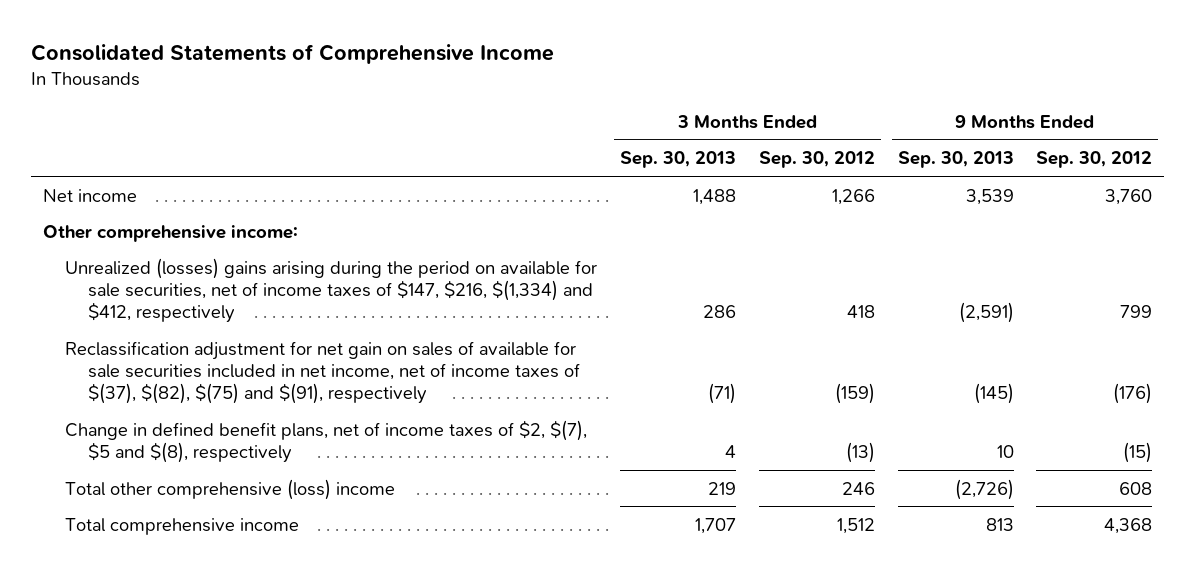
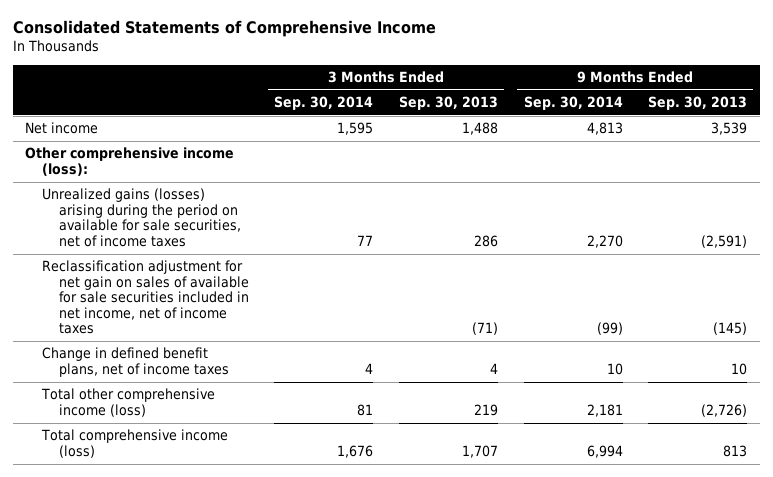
- | 3 Months Ended Sep. 30, 2013 | 3 Months Ended Sep. 30, 2012 | 9 Months Ended Sep. 30, 2013 | 9 Months Ended Sep. 30, 2012
+ | 3 Months Ended Sep. 30, 2014 | 3 Months Ended Sep. 30, 2013 | 9 Months Ended Sep. 30, 2014 | 9 Months Ended Sep. 30, 2013
- Other comprehensive income:
- Unrealized (losses) gains arising during the period on available for sale securities, net of income taxes of $147, $216, $(1,334) and $412, respectively | 286 | 418 | (2,591) | 799
- Reclassification adjustment for net gain on sales of available for sale securities included in net income, net of income taxes of $(37), $(82), $(75) and $(91), respectively | (71) | (159) | (145) | (176)
- Change in defined benefit plans, net of income taxes of $2, $(7), $5 and $(8), respectively | 4 | (13) | 10 | (15)
- Total other comprehensive (loss) income | 219 | 246 | (2,726) | 608
- Total comprehensive income | 1,707 | 1,512 | 813 | 4,368
+ Other comprehensive income (loss):
+ Unrealized gains (losses) arising during the period on available for sale securities, net of income taxes | 77 | 286 | 2,270 | (2,591)
+ Reclassification adjustment for net gain on sales of available for sale securities included in net income, net of income taxes | | (71) | (99) | (145)
+ Change in defined benefit plans, net of income taxes | 4 | 4 | 10 | 10
+ Total other comprehensive income (loss) | 81 | 219 | 2,181 | (2,726)
+ Total comprehensive income (loss) | 1,676 | 1,707 | 6,994 | 813

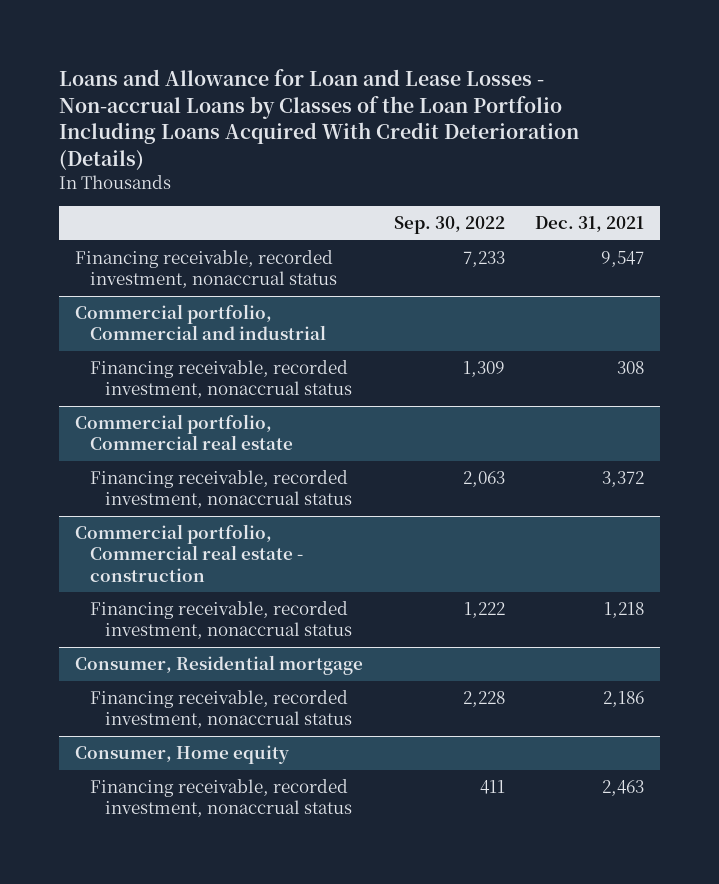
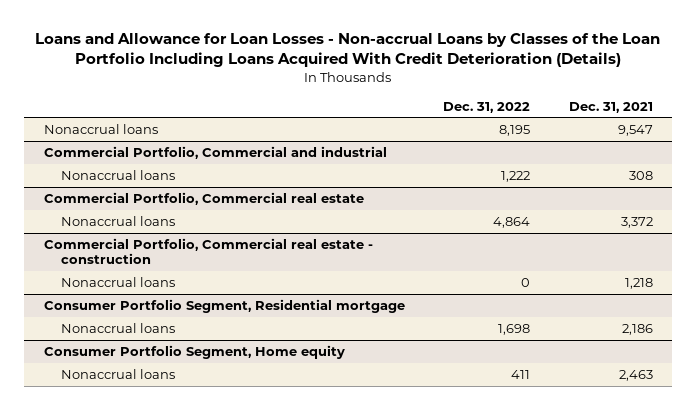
- Loans and Allowance for Loan and Lease Losses - Non-accrual Loans by Classes of the Loan Portfolio Including Loans Acquired With Credit Deterioration (Details)
+ Loans and Allowance for Loan Losses - Non-accrual Loans by Classes of the Loan Portfolio Including Loans Acquired With Credit Deterioration (Details)
- | Sep. 30, 2022 | Dec. 31, 2021
+ | Dec. 31, 2022 | Dec. 31, 2021
- Financing receivable, recorded investment, nonaccrual status | 7,233 | 9,547
- Commercial portfolio, Commercial and industrial
- Financing receivable, recorded investment, nonaccrual status | 1,309 | 308
- Commercial portfolio, Commercial real estate
- Financing receivable, recorded investment, nonaccrual status | 2,063 | 3,372
- Commercial portfolio, Commercial real estate - construction
- Financing receivable, recorded investment, nonaccrual status | 1,222 | 1,218
- Consumer, Residential mortgage
- Financing receivable, recorded investment, nonaccrual status | 2,228 | 2,186
- Consumer, Home equity
- Financing receivable, recorded investment, nonaccrual status | 411 | 2,463
+ Nonaccrual loans | 8,195 | 9,547
+ Commercial Portfolio, Commercial and industrial
+ Nonaccrual loans | 1,222 | 308
+ Commercial Portfolio, Commercial real estate
+ Nonaccrual loans | 4,864 | 3,372
+ Commercial Portfolio, Commercial real estate - construction
+ Nonaccrual loans | 0 | 1,218
+ Consumer Portfolio Segment, Residential mortgage
+ Nonaccrual loans | 1,698 | 2,186
+ Consumer Portfolio Segment, Home equity
+ Nonaccrual loans | 411 | 2,463

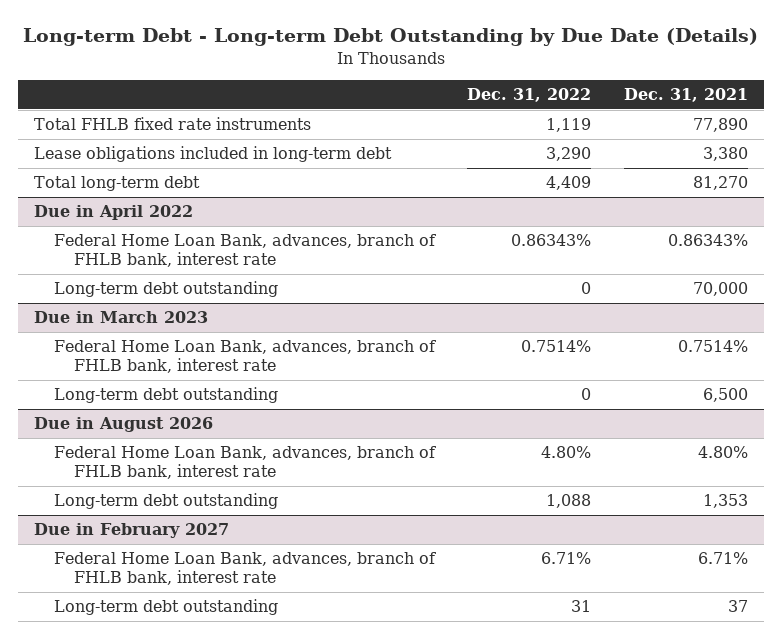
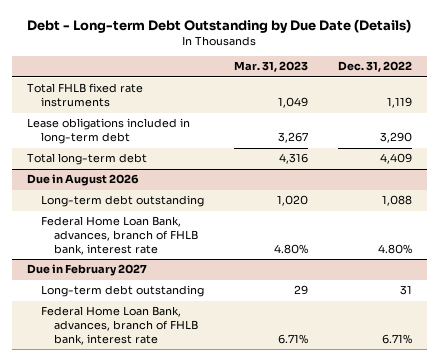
- Long-term Debt - Long-term Debt Outstanding by Due Date (Details)
+ Debt - Long-term Debt Outstanding by Due Date (Details)
- | Dec. 31, 2022 | Dec. 31, 2021
+ | Mar. 31, 2023 | Dec. 31, 2022
- Due in April 2022
- Federal Home Loan Bank, advances, branch of FHLB bank, interest rate | 0.86343% | 0.86343%
- Long-term debt outstanding | 0 | 70,000
- Due in March 2023
- Federal Home Loan Bank, advances, branch of FHLB bank, interest rate | 0.7514% | 0.7514%
- Long-term debt outstanding | 0 | 6,500
@ Due in August 2026
moved down: Federal Home Loan Bank, advances, branch of FHLB bank, interest rate | 4.80% | 4.80%
@ Due in February 2027
moved down: Federal Home Loan Bank, advances, branch of FHLB bank, interest rate | 6.71% | 6.71%

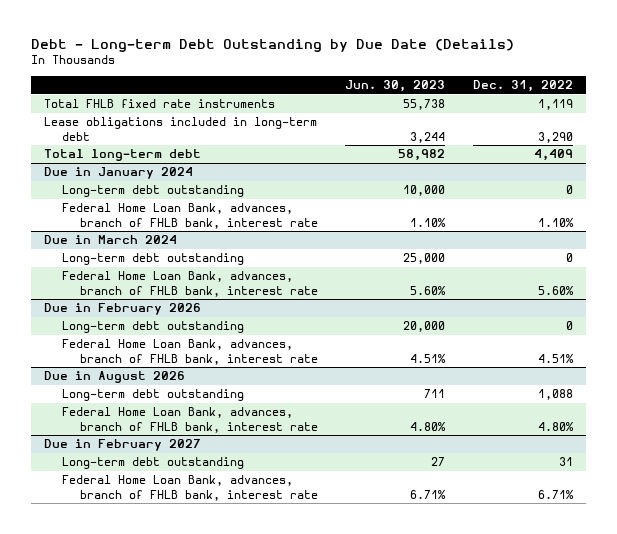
- | Mar. 31, 2023 | Dec. 31, 2022
+ | Jun. 30, 2023 | Dec. 31, 2022
+ Due in January 2024
+ Long-term debt outstanding | 10,000 | 0
+ Federal Home Loan Bank, advances, branch of FHLB bank, interest rate | 1.10% | 1.10%
+ Due in March 2024
+ Long-term debt outstanding | 25,000 | 0
+ Federal Home Loan Bank, advances, branch of FHLB bank, interest rate | 5.60% | 5.60%
+ Due in February 2026
+ Long-term debt outstanding | 20,000 | 0
+ Federal Home Loan Bank, advances, branch of FHLB bank, interest rate | 4.51% | 4.51%

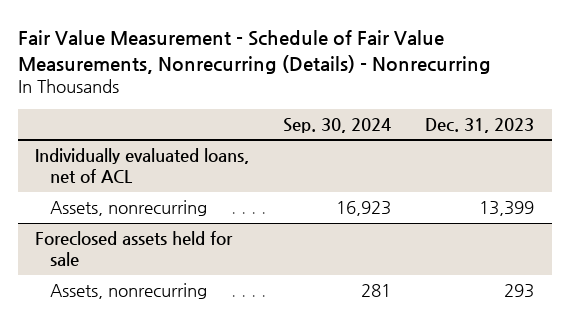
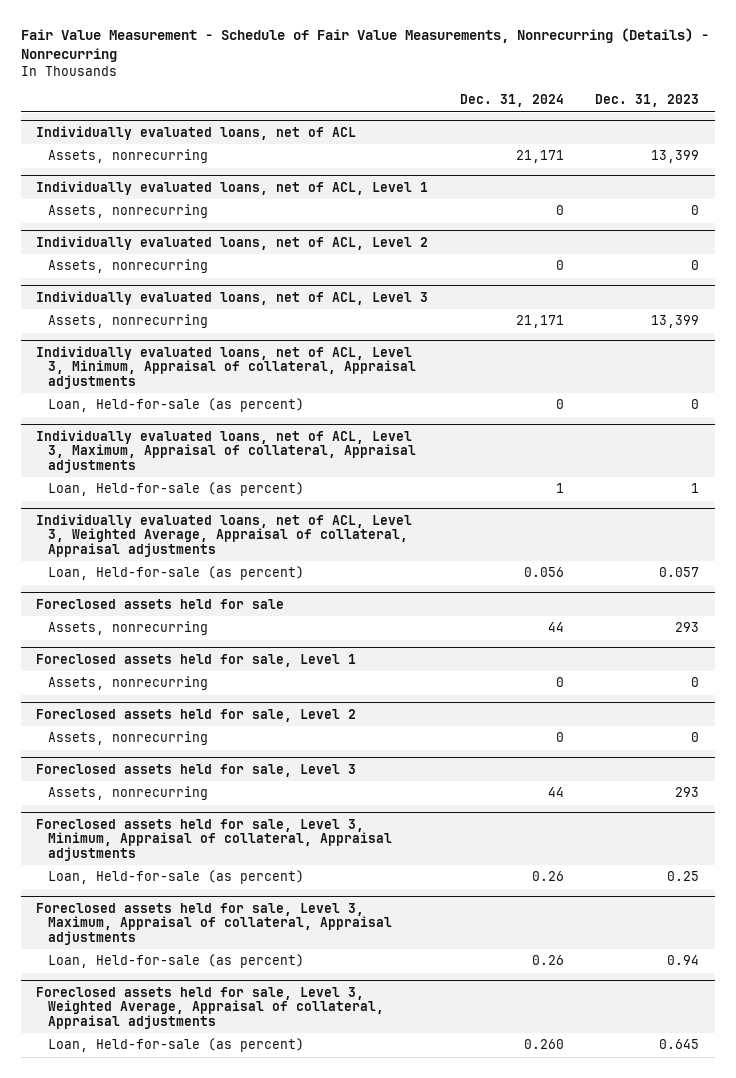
- | Sep. 30, 2024 | Dec. 31, 2023
+ | Dec. 31, 2024 | Dec. 31, 2023
+ Individually evaluated loans, net of ACL, Level 1
+ Assets, nonrecurring | 0 | 0
+ Individually evaluated loans, net of ACL, Level 2
+ Assets, nonrecurring | 0 | 0
+ Individually evaluated loans, net of ACL, Level 3
+ Assets, nonrecurring | 21,171 | 13,399
+ Individually evaluated loans, net of ACL, Level 3, Minimum, Appraisal of collateral, Appraisal adjustments
+ Loan, Held-for-sale (as percent) | 0 | 0
+ Individually evaluated loans, net of ACL, Level 3, Maximum, Appraisal of collateral, Appraisal adjustments
+ Loan, Held-for-sale (as percent) | 1 | 1
+ Individually evaluated loans, net of ACL, Level 3, Weighted Average, Appraisal of collateral, Appraisal adjustments
+ Loan, Held-for-sale (as percent) | 0.056 | 0.057
+ Foreclosed assets held for sale, Level 1
+ Assets, nonrecurring | 0 | 0
+ Foreclosed assets held for sale, Level 2
+ Assets, nonrecurring | 0 | 0
+ Foreclosed assets held for sale, Level 3
+ Assets, nonrecurring | 44 | 293
+ Foreclosed assets held for sale, Level 3, Minimum, Appraisal of collateral, Appraisal adjustments
+ Loan, Held-for-sale (as percent) | 0.26 | 0.25
+ Foreclosed assets held for sale, Level 3, Maximum, Appraisal of collateral, Appraisal adjustments
+ Loan, Held-for-sale (as percent) | 0.26 | 0.94
+ Foreclosed assets held for sale, Level 3, Weighted Average, Appraisal of collateral, Appraisal adjustments
+ Loan, Held-for-sale (as percent) | 0.260 | 0.645

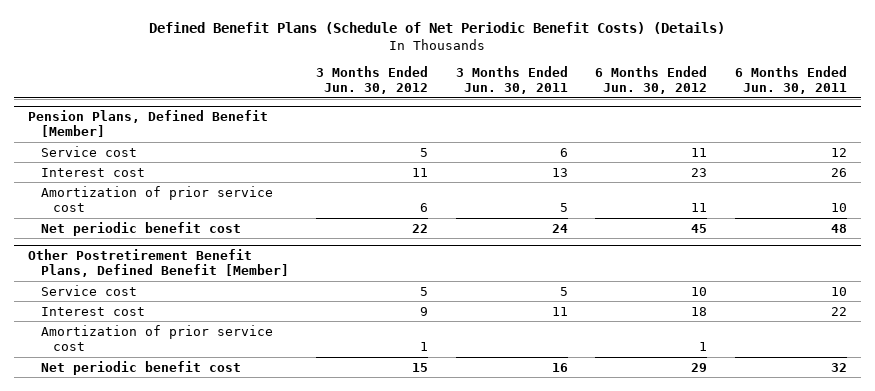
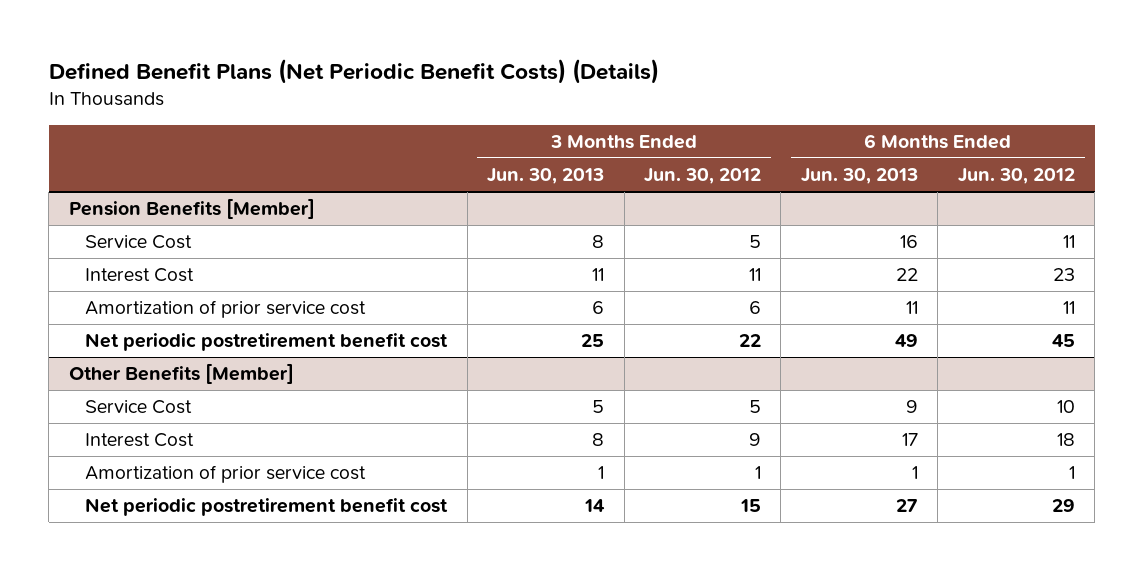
- Defined Benefit Plans (Schedule of Net Periodic Benefit Costs) (Details)
+ Defined Benefit Plans (Net Periodic Benefit Costs) (Details)
- | 3 Months Ended Jun. 30, 2012 | 3 Months Ended Jun. 30, 2011 | 6 Months Ended Jun. 30, 2012 | 6 Months Ended Jun. 30, 2011
+ | 3 Months Ended Jun. 30, 2013 | 3 Months Ended Jun. 30, 2012 | 6 Months Ended Jun. 30, 2013 | 6 Months Ended Jun. 30, 2012
- Pension Plans, Defined Benefit [Member]
- Service cost | 5 | 6 | 11 | 12
- Interest cost | 11 | 13 | 23 | 26
+ Pension Benefits [Member]
+ Service Cost | 8 | 5 | 16 | 11
+ Interest Cost | 11 | 11 | 22 | 23
- Net periodic benefit cost | 22 | 24 | 45 | 48
- Other Postretirement Benefit Plans, Defined Benefit [Member]
- Service cost | 5 | 5 | 10 | 10
- Interest cost | 9 | 11 | 18 | 22
+ Net periodic postretirement benefit cost | 25 | 22 | 49 | 45
+ Other Benefits [Member]
+ Service Cost | 5 | 5 | 9 | 10
+ Interest Cost | 8 | 9 | 17 | 18
- Net periodic benefit cost | 15 | 16 | 29 | 32
+ Net periodic postretirement benefit cost | 14 | 15 | 27 | 29

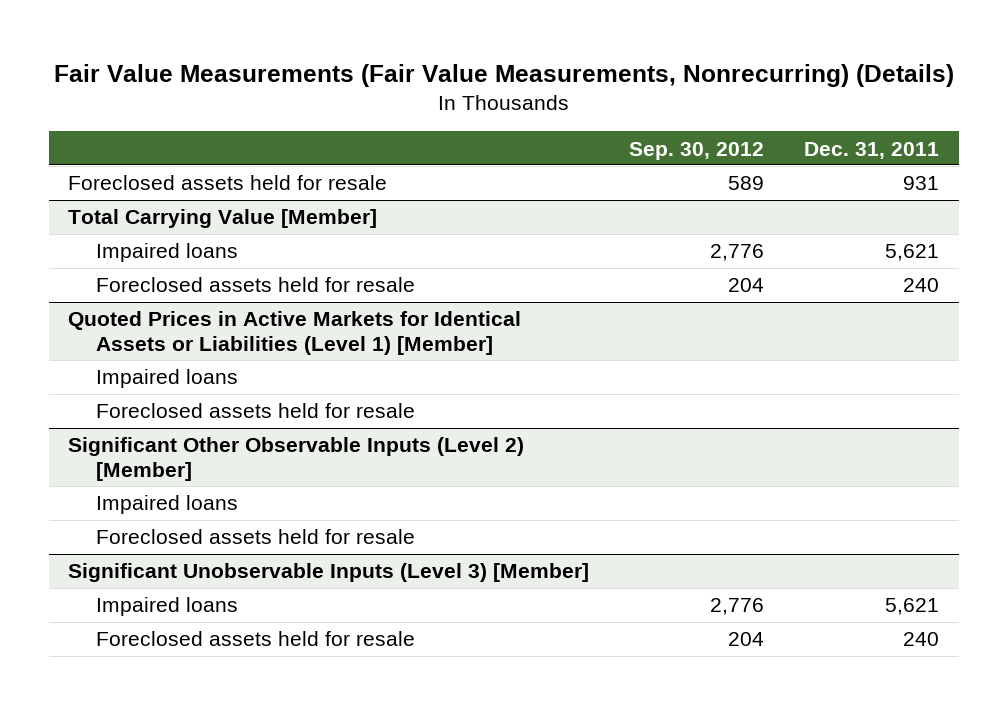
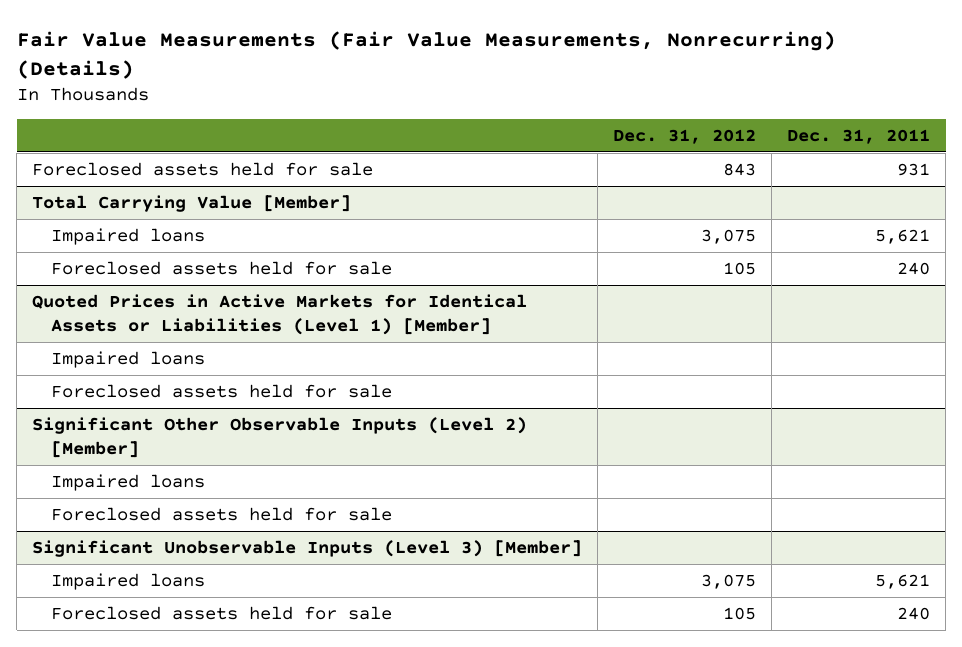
- | Sep. 30, 2012 | Dec. 31, 2011
+ | Dec. 31, 2012 | Dec. 31, 2011
- Foreclosed assets held for resale | 589 | 931
+ Foreclosed assets held for sale | 843 | 931
@ Total Carrying Value [Member]
- Foreclosed assets held for resale | 204 | 240
+ Foreclosed assets held for sale | 105 | 240
@ Quoted Prices in Active Markets for Identical Assets or Liabilities (Level 1) [Member]
- Foreclosed assets held for resale
+ Foreclosed assets held for sale
@ Significant Other Observable Inputs (Level 2) [Member]
- Foreclosed assets held for resale
+ Foreclosed assets held for sale
@ Significant Unobservable Inputs (Level 3) [Member]
- Foreclosed assets held for resale | 204 | 240
+ Foreclosed assets held for sale | 105 | 240

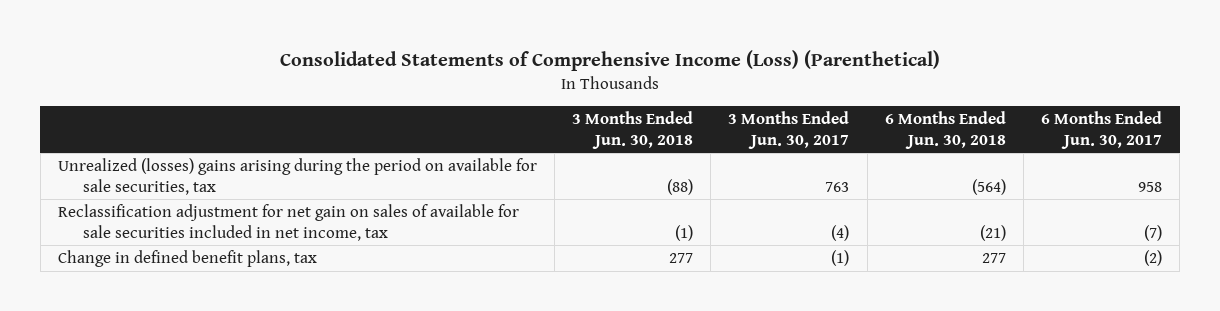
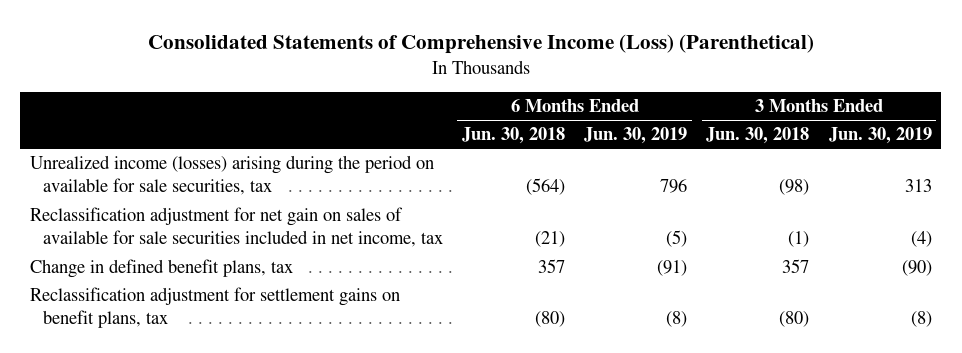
- | 3 Months Ended Jun. 30, 2018 | 3 Months Ended Jun. 30, 2017 | 6 Months Ended Jun. 30, 2018 | 6 Months Ended Jun. 30, 2017
+ | 6 Months Ended Jun. 30, 2018 | 6 Months Ended Jun. 30, 2019 | 3 Months Ended Jun. 30, 2018 | 3 Months Ended Jun. 30, 2019
- Unrealized (losses) gains arising during the period on available for sale securities, tax | (88) | 763 | (564) | 958
+ Unrealized income (losses) arising during the period on available for sale securities, tax | (564) | 796 | (98) | 313
- Change in defined benefit plans, tax | 277 | (1) | 277 | (2)
+ Change in defined benefit plans, tax | 357 | (91) | 357 | (90)
+ Reclassification adjustment for settlement gains on benefit plans, tax | (80) | (8) | (80) | (8)

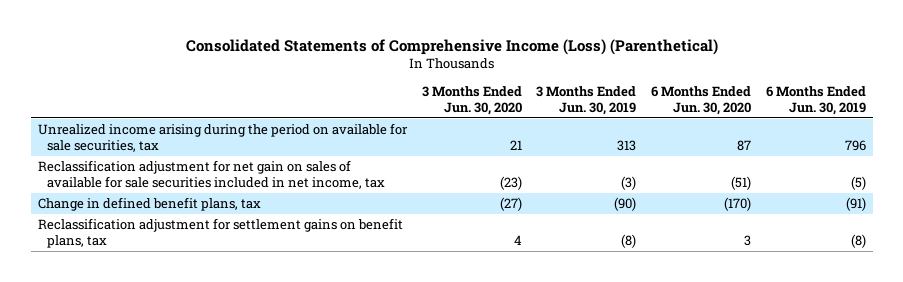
- | 6 Months Ended Jun. 30, 2018 | 6 Months Ended Jun. 30, 2019 | 3 Months Ended Jun. 30, 2018 | 3 Months Ended Jun. 30, 2019
+ | 3 Months Ended Jun. 30, 2020 | 3 Months Ended Jun. 30, 2019 | 6 Months Ended Jun. 30, 2020 | 6 Months Ended Jun. 30, 2019
- Unrealized income (losses) arising during the period on available for sale securities, tax | (564) | 796 | (98) | 313
- Reclassification adjustment for net gain on sales of available for sale securities included in net income, tax | (21) | (5) | (1) | (4)
+ Unrealized income arising during the period on available for sale securities, tax | 21 | 313 | 87 | 796
+ Reclassification adjustment for net gain on sales of available for sale securities included in net income, tax | (23) | (3) | (51) | (5)

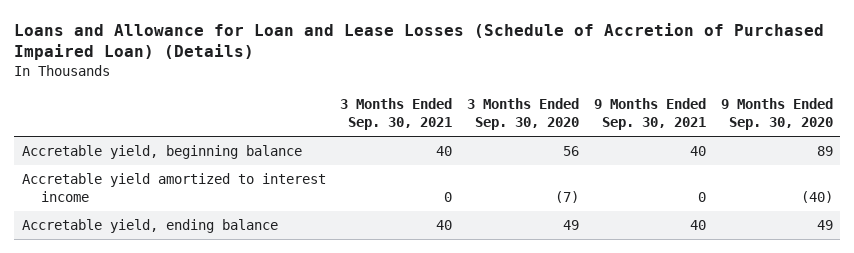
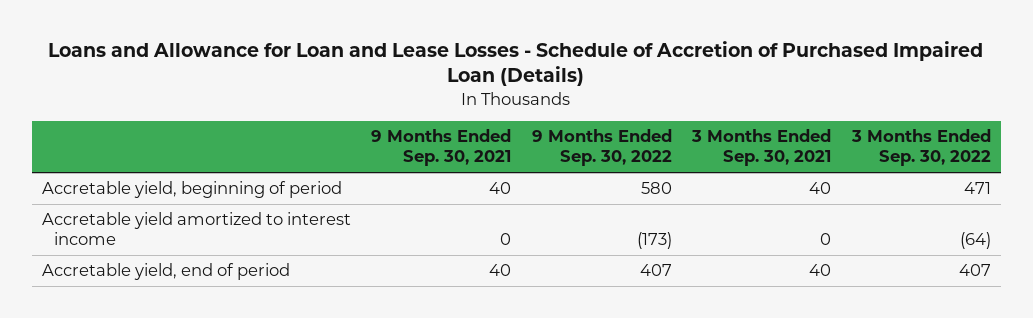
- Loans and Allowance for Loan and Lease Losses (Schedule of Accretion of Purchased Impaired Loan) (Details)
+ Loans and Allowance for Loan and Lease Losses - Schedule of Accretion of Purchased Impaired Loan (Details)
- | 3 Months Ended Sep. 30, 2021 | 3 Months Ended Sep. 30, 2020 | 9 Months Ended Sep. 30, 2021 | 9 Months Ended Sep. 30, 2020
+ | 9 Months Ended Sep. 30, 2021 | 9 Months Ended Sep. 30, 2022 | 3 Months Ended Sep. 30, 2021 | 3 Months Ended Sep. 30, 2022
- Accretable yield, beginning balance | 40 | 56 | 40 | 89
+ Accretable yield, beginning of period | 40 | 580 | 40 | 471
- Accretable yield, ending balance | 40 | 49 | 40 | 49
+ Accretable yield, end of period | 40 | 407 | 40 | 407

